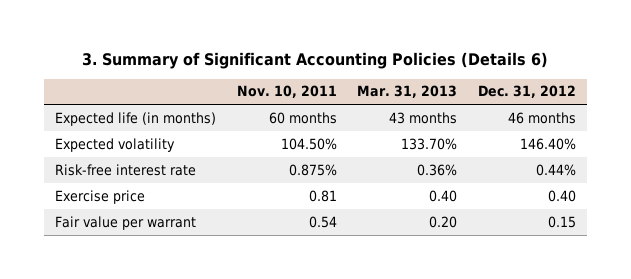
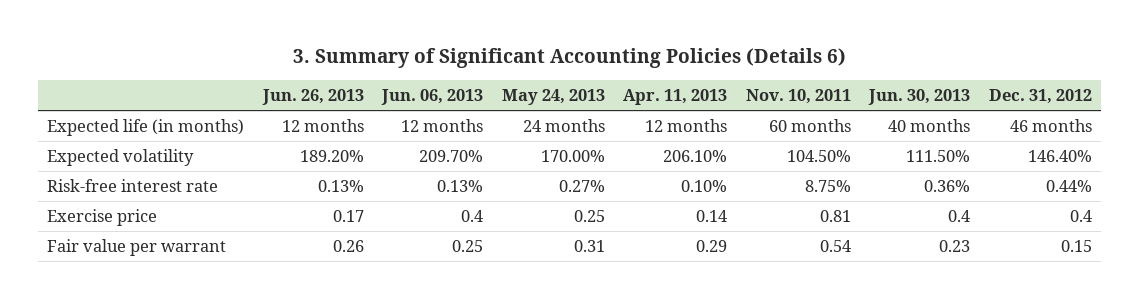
- | Nov. 10, 2011 | Mar. 31, 2013 | Dec. 31, 2012
+ | Jun. 26, 2013 | Jun. 06, 2013 | May 24, 2013 | Apr. 11, 2013 | Nov. 10, 2011 | Jun. 30, 2013 | Dec. 31, 2012
- Risk-free interest rate | 0.875% | 0.36% | 0.44%
- Exercise price | 0.81 | 0.40 | 0.40
+ Risk-free interest rate | 0.13% | 0.13% | 0.27% | 0.10% | 8.75% | 0.36% | 0.44%
+ Exercise price | 0.17 | 0.4 | 0.25 | 0.14 | 0.81 | 0.4 | 0.4

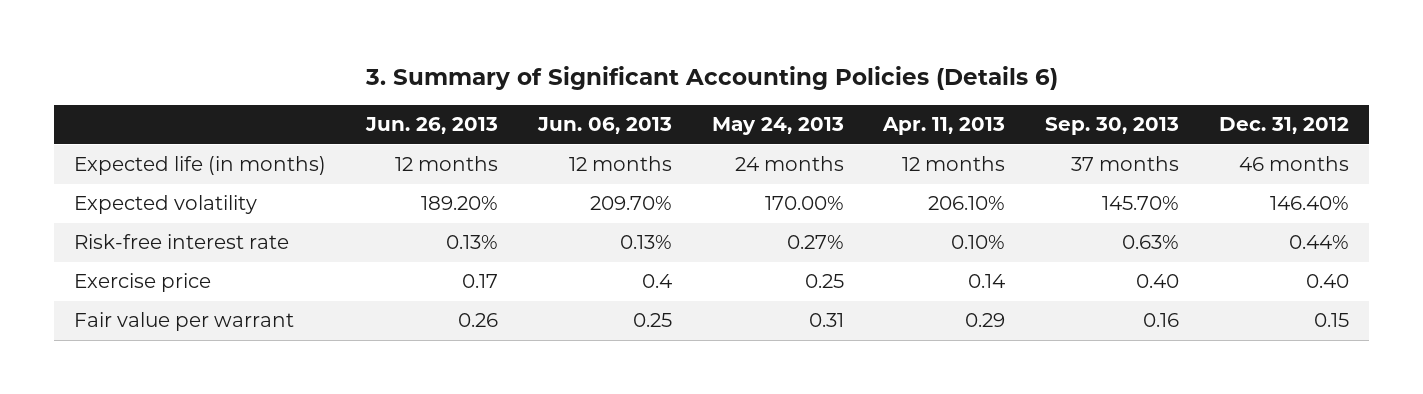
- | Jun. 26, 2013 | Jun. 06, 2013 | May 24, 2013 | Apr. 11, 2013 | Nov. 10, 2011 | Jun. 30, 2013 | Dec. 31, 2012
+ | Jun. 26, 2013 | Jun. 06, 2013 | May 24, 2013 | Apr. 11, 2013 | Sep. 30, 2013 | Dec. 31, 2012
- Exercise price | 0.17 | 0.4 | 0.25 | 0.14 | 0.81 | 0.4 | 0.4
+ Exercise price | 0.17 | 0.4 | 0.25 | 0.14 | 0.40 | 0.40

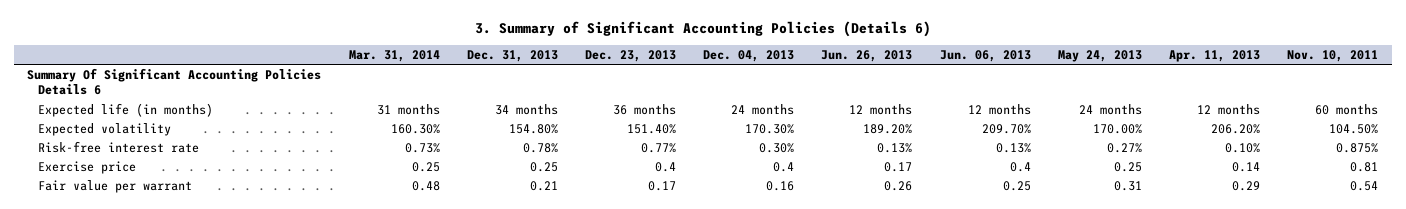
- | Jun. 26, 2013 | Jun. 06, 2013 | May 24, 2013 | Apr. 11, 2013 | Sep. 30, 2013 | Dec. 31, 2012
+ | Mar. 31, 2014 | Dec. 31, 2013 | Dec. 23, 2013 | Dec. 04, 2013 | Jun. 26, 2013 | Jun. 06, 2013 | May 24, 2013 | Apr. 11, 2013 | Nov. 10, 2011
+ Summary Of Significant Accounting Policies Details 6
- Expected volatility | 189.20% | 209.70% | 170.00% | 206.10% | 145.70% | 146.40%
+ Expected volatility | 160.30% | 154.80% | 151.40% | 170.30% | 189.20% | 209.70% | 170.00% | 206.20% | 104.50%

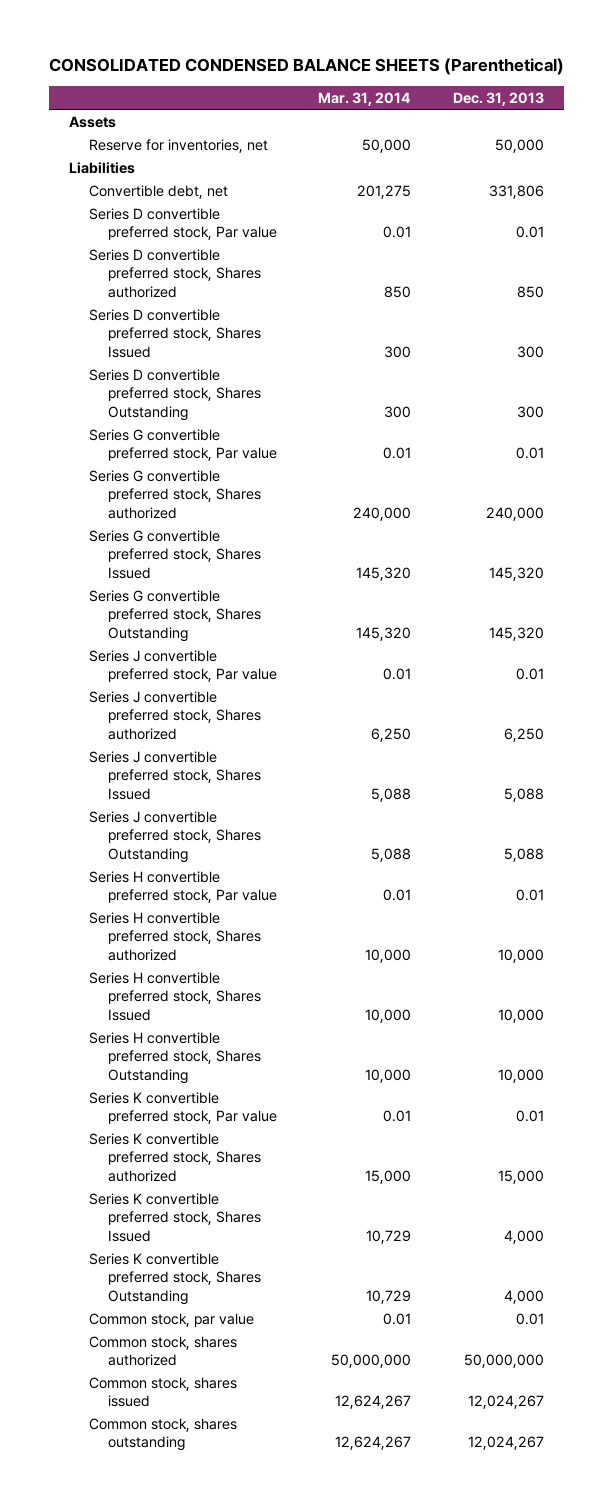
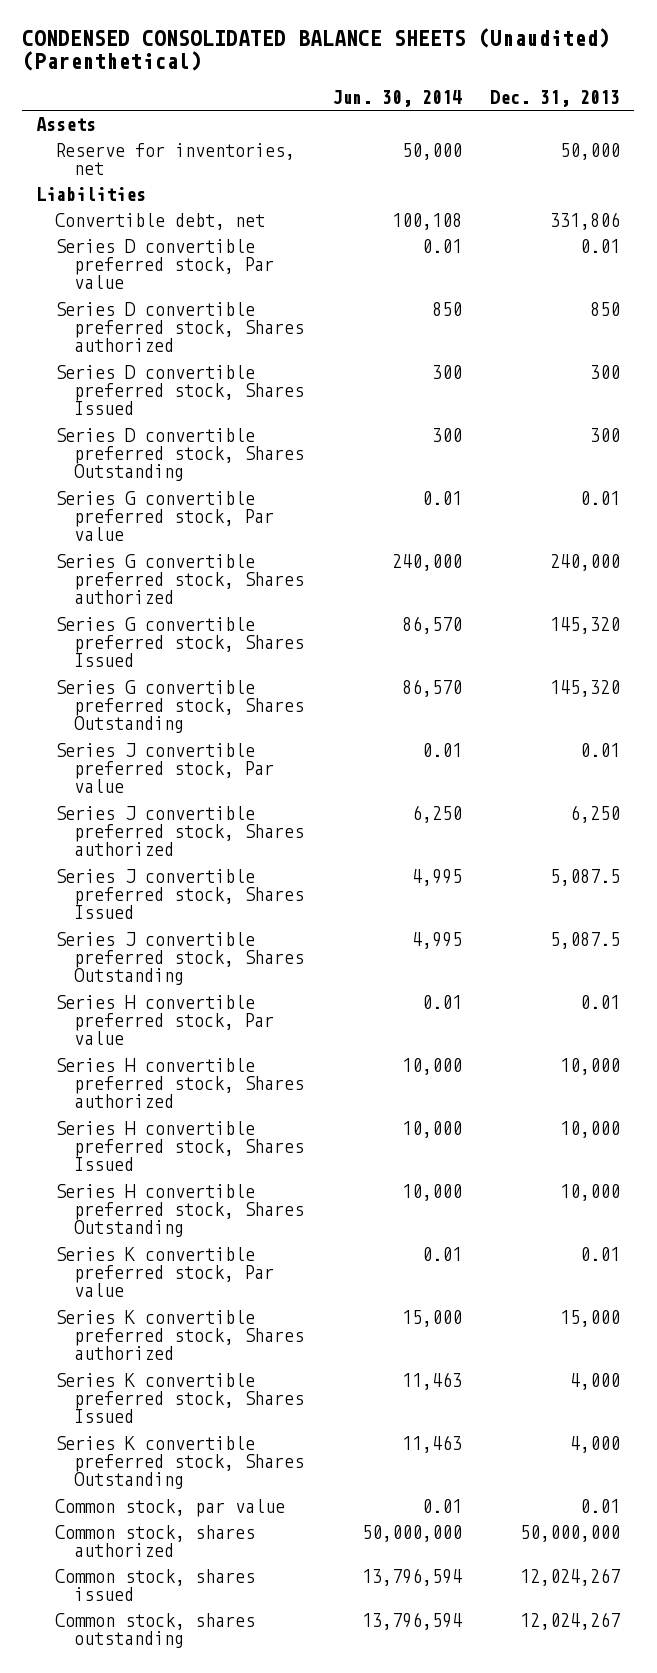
- CONSOLIDATED CONDENSED BALANCE SHEETS (Parenthetical)
+ CONDENSED CONSOLIDATED BALANCE SHEETS (Unaudited) (Parenthetical)
- | Mar. 31, 2014 | Dec. 31, 2013
+ | Jun. 30, 2014 | Dec. 31, 2013
- Series J convertible preferred stock, Shares Issued | 5,088 | 5,088
- Series J convertible preferred stock, Shares Outstanding | 5,088 | 5,088
+ Series J convertible preferred stock, Shares Issued | 4,995 | 5,087.5
+ Series J convertible preferred stock, Shares Outstanding | 4,995 | 5,087.5

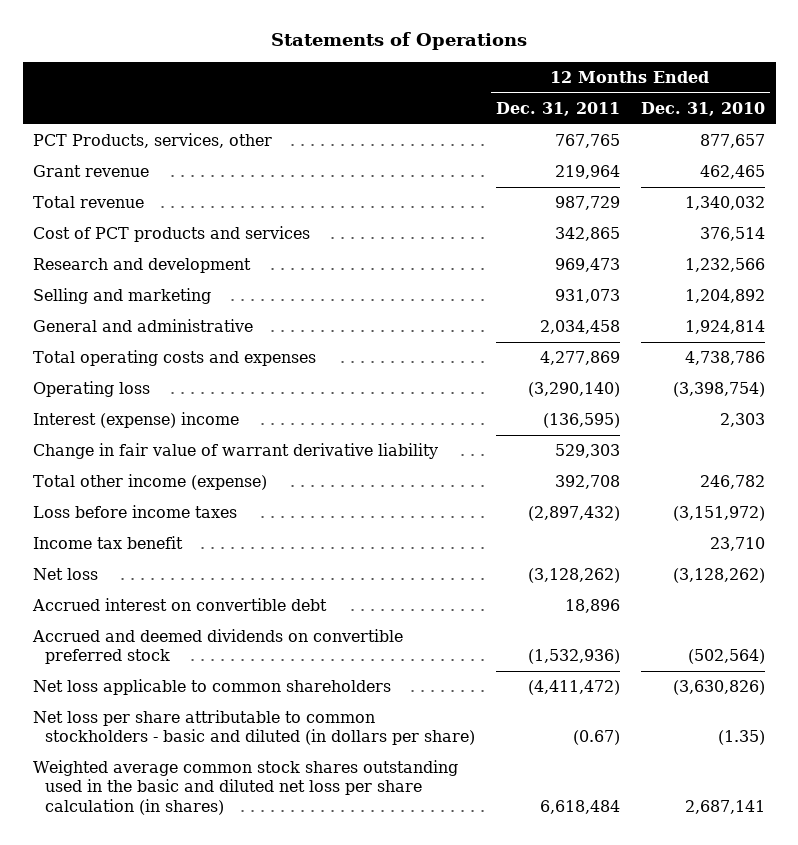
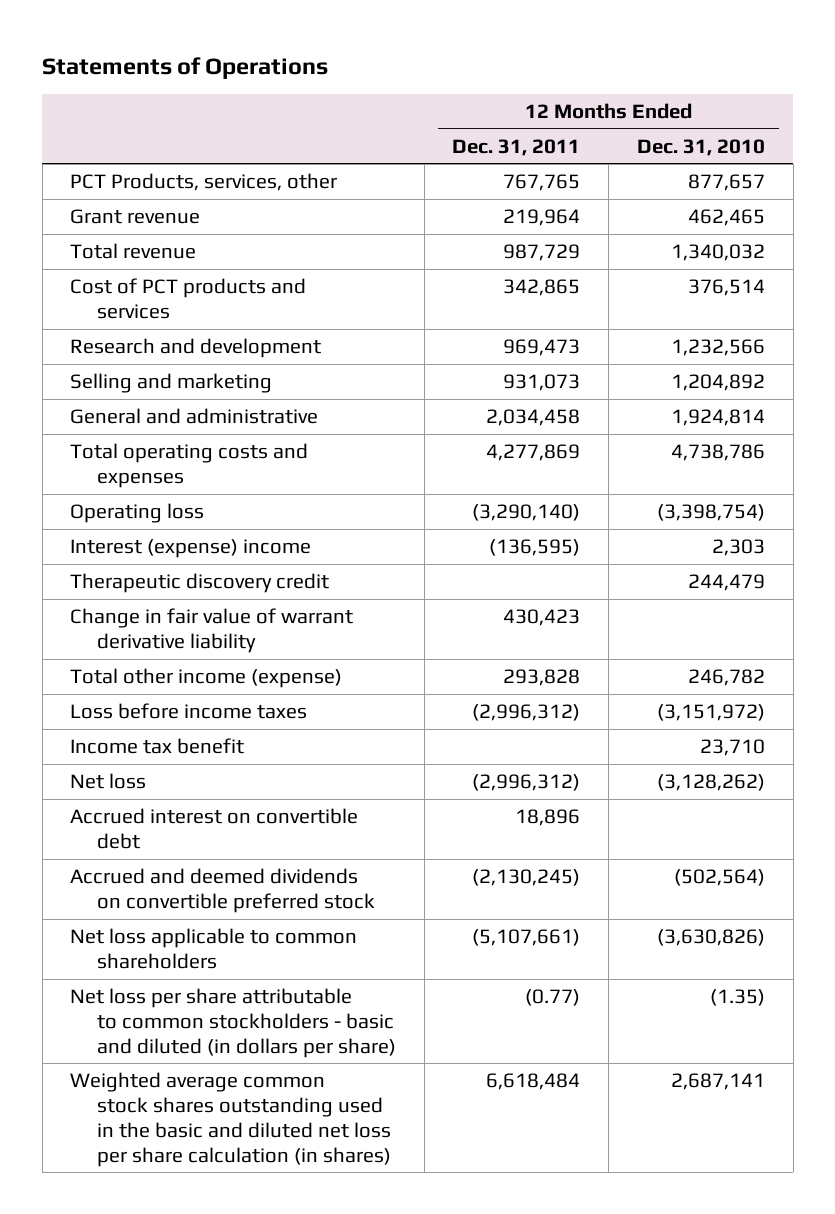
- Change in fair value of warrant derivative liability | 529,303 |
- Total other income (expense) | 392,708 | 246,782
- Loss before income taxes | (2,897,432) | (3,151,972)
+ Therapeutic discovery credit | | 244,479
+ Change in fair value of warrant derivative liability | 430,423 |
+ Total other income (expense) | 293,828 | 246,782
+ Loss before income taxes | (2,996,312) | (3,151,972)
- Net loss | (3,128,262) | (3,128,262)
+ Net loss | (2,996,312) | (3,128,262)
- Accrued and deemed dividends on convertible preferred stock | (1,532,936) | (502,564)
- Net loss applicable to common shareholders | (4,411,472) | (3,630,826)
- Net loss per share attributable to common stockholders - basic and diluted (in dollars per share) | (0.67) | (1.35)
+ Accrued and deemed dividends on convertible preferred stock | (2,130,245) | (502,564)
+ Net loss applicable to common shareholders | (5,107,661) | (3,630,826)
+ Net loss per share attributable to common stockholders - basic and diluted (in dollars per share) | (0.77) | (1.35)

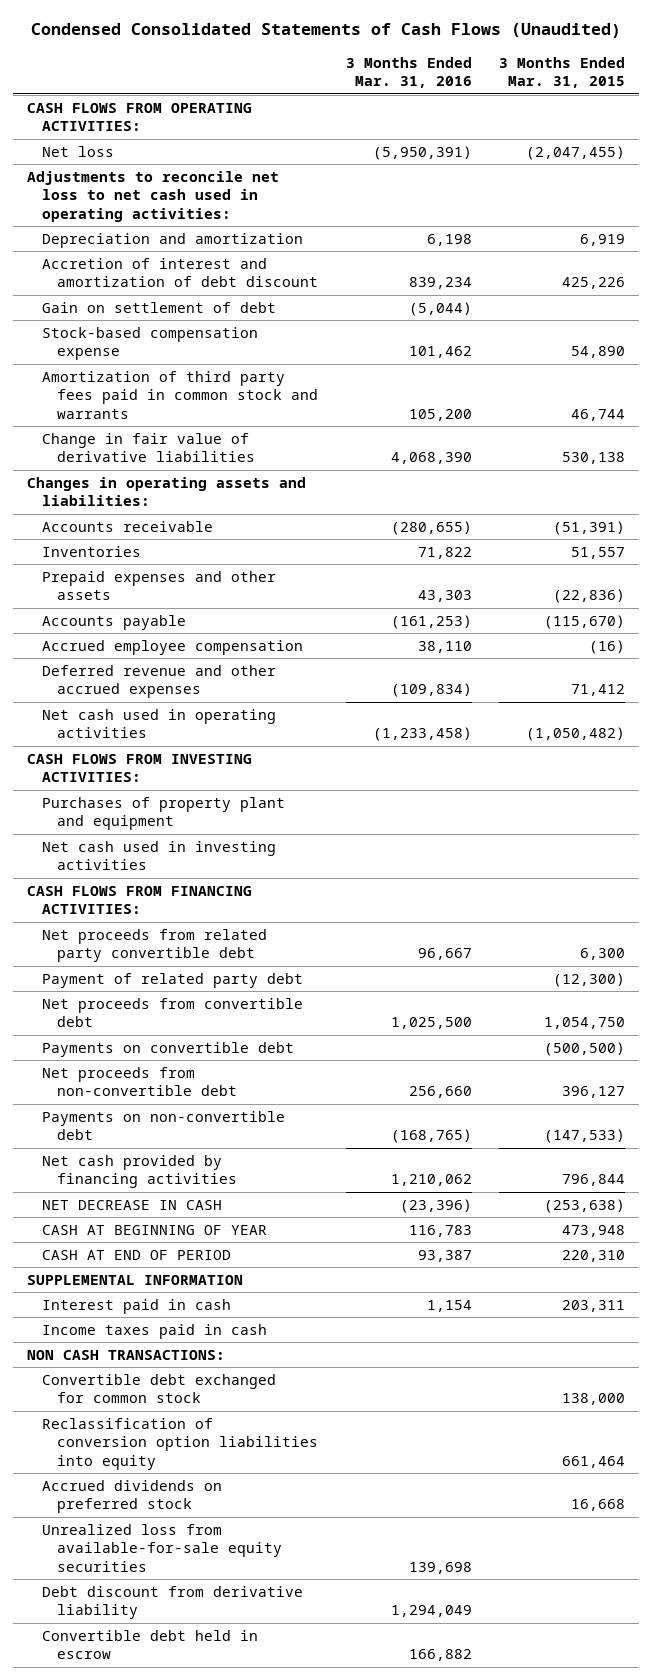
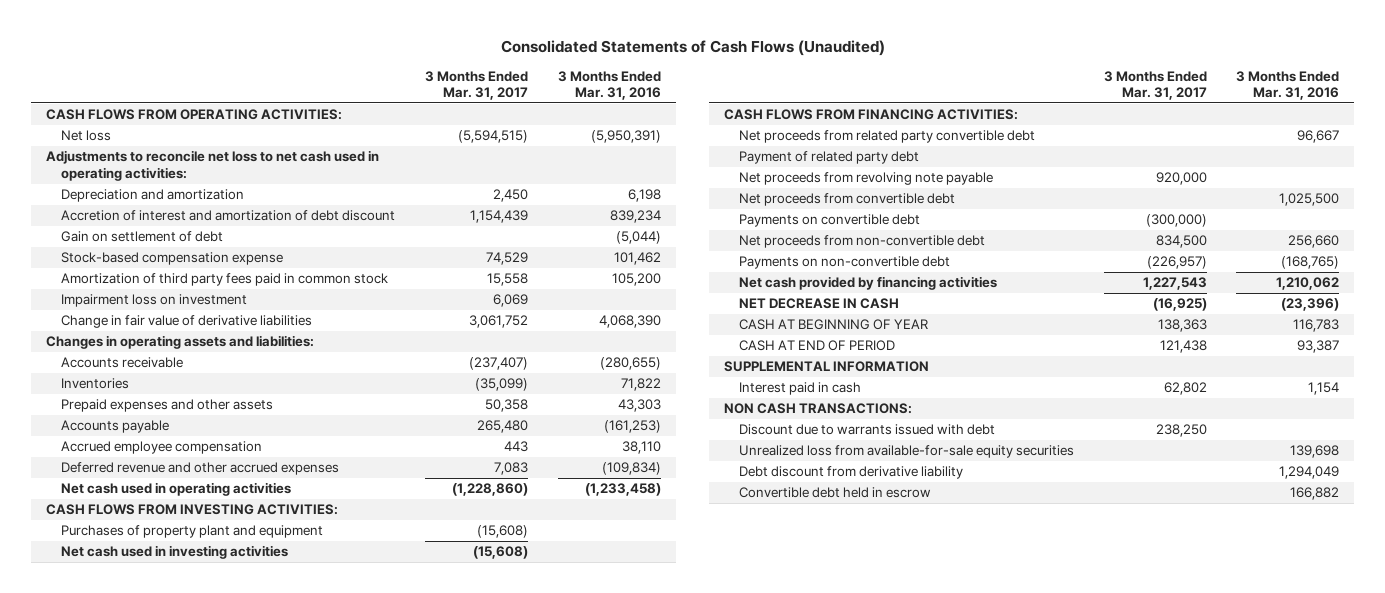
- Condensed Consolidated Statements of Cash Flows (Unaudited)
+ Consolidated Statements of Cash Flows (Unaudited)
- | 3 Months Ended Mar. 31, 2016 | 3 Months Ended Mar. 31, 2015
+ | 3 Months Ended Mar. 31, 2017 | 3 Months Ended Mar. 31, 2016
- Amortization of third party fees paid in common stock and warrants | 105,200 | 46,744
+ Amortization of third party fees paid in common stock | 15,558 | 105,200
+ Impairment loss on investment | 6,069 |
+ Net proceeds from revolving note payable | 920,000 |
- Income taxes paid in cash
- Convertible debt exchanged for common stock | | 138,000
- Reclassification of conversion option liabilities into equity | | 661,464
- Accrued dividends on preferred stock | | 16,668
+ Discount due to warrants issued with debt | 238,250 |

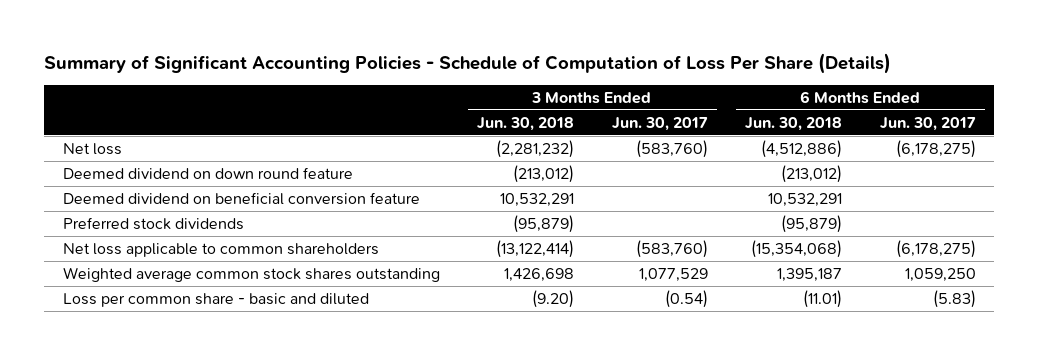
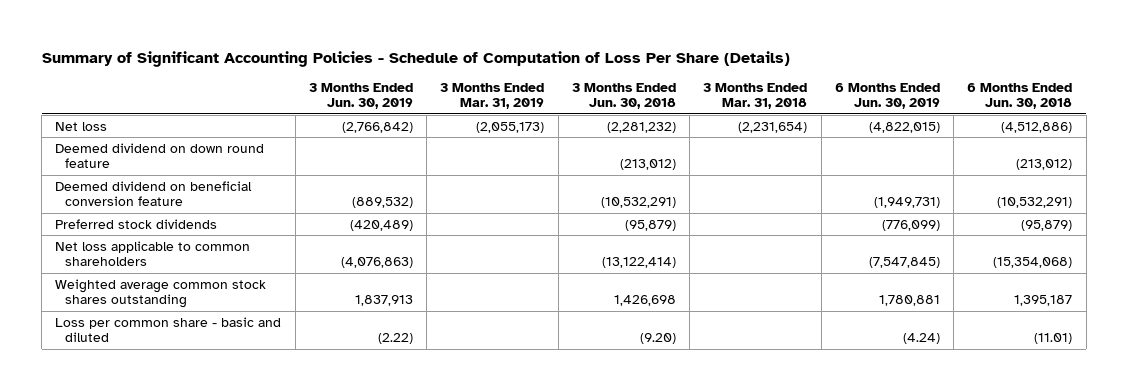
- | 3 Months Ended Jun. 30, 2018 | 3 Months Ended Jun. 30, 2017 | 6 Months Ended Jun. 30, 2018 | 6 Months Ended Jun. 30, 2017
+ | 3 Months Ended Jun. 30, 2019 | 3 Months Ended Mar. 31, 2019 | 3 Months Ended Jun. 30, 2018 | 3 Months Ended Mar. 31, 2018 | 6 Months Ended Jun. 30, 2019 | 6 Months Ended Jun. 30, 2018
- Deemed dividend on beneficial conversion feature | 10,532,291 | | 10,532,291 |
+ Deemed dividend on beneficial conversion feature | (889,532) | | (10,532,291) | | (1,949,731) | (10,532,291)

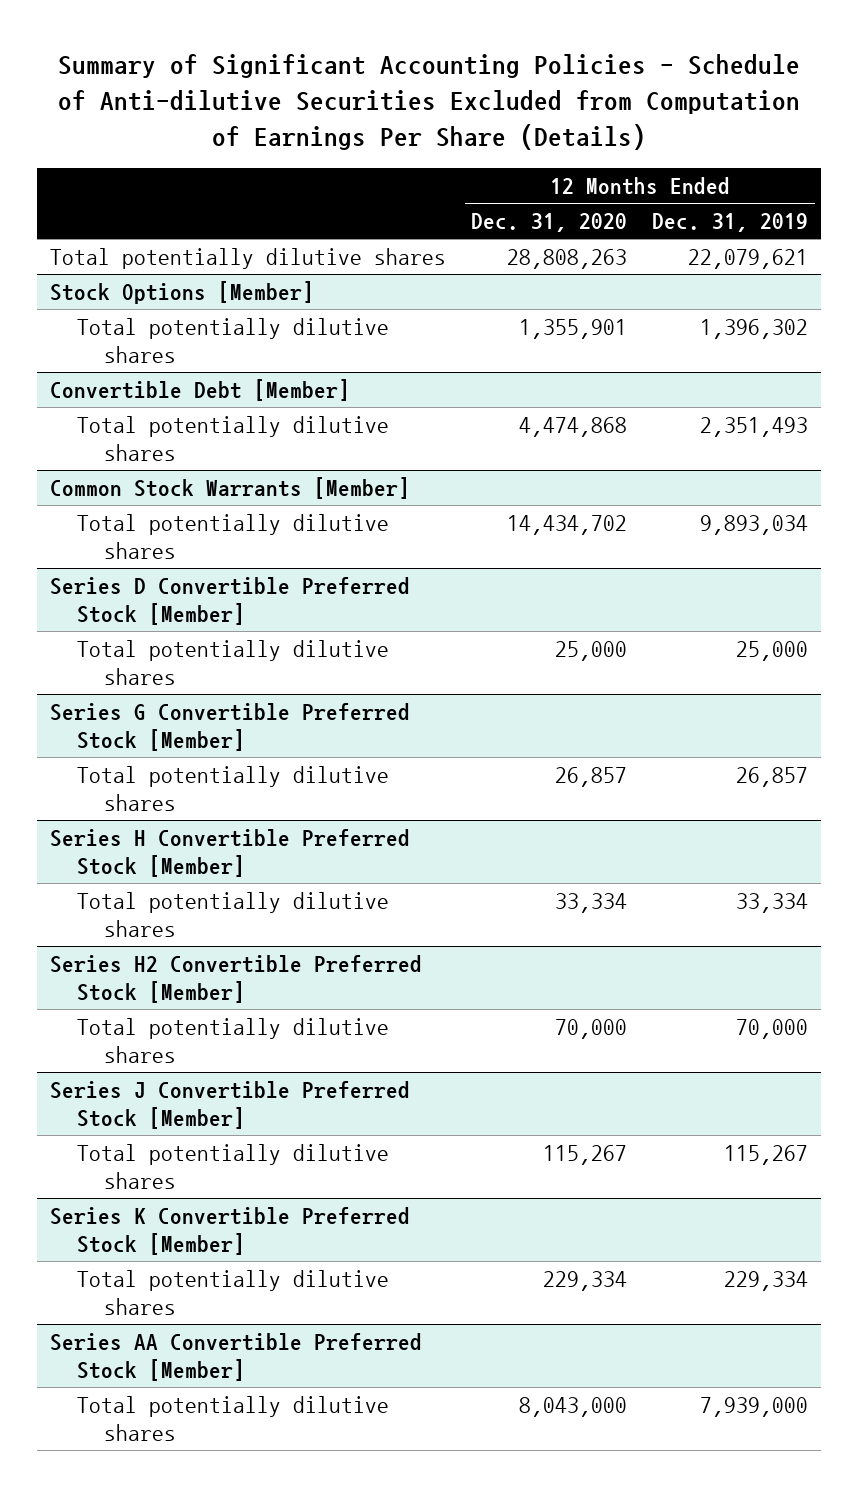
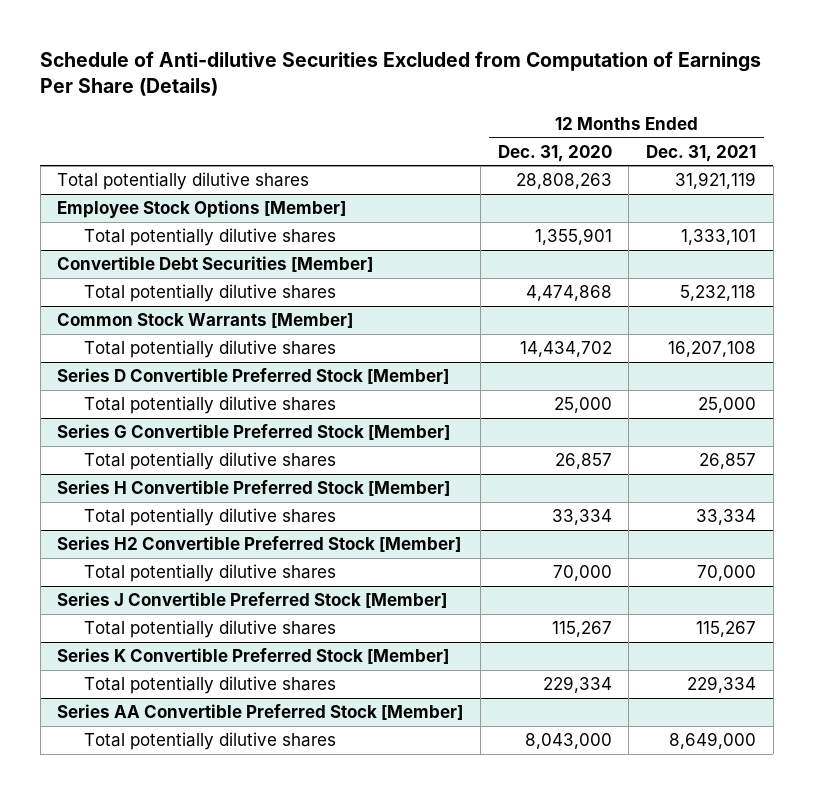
- Summary of Significant Accounting Policies - Schedule of Anti-dilutive Securities Excluded from Computation of Earnings Per Share (Details)
+ Schedule of Anti-dilutive Securities Excluded from Computation of Earnings Per Share (Details)
- | 12 Months Ended Dec. 31, 2020 | 12 Months Ended Dec. 31, 2019
+ | 12 Months Ended Dec. 31, 2020 | 12 Months Ended Dec. 31, 2021
- Stock Options [Member]
+ Employee Stock Options [Member]
- Convertible Debt [Member]
+ Convertible Debt Securities [Member]

